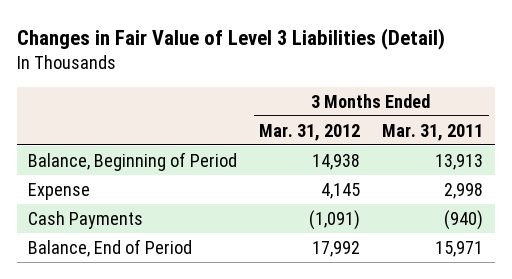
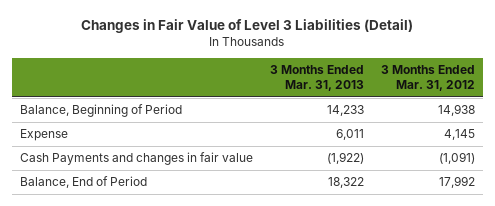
- | 3 Months Ended Mar. 31, 2012 | 3 Months Ended Mar. 31, 2011
+ | 3 Months Ended Mar. 31, 2013 | 3 Months Ended Mar. 31, 2012
- Cash Payments | (1,091) | (940)
+ Cash Payments and changes in fair value | (1,922) | (1,091)

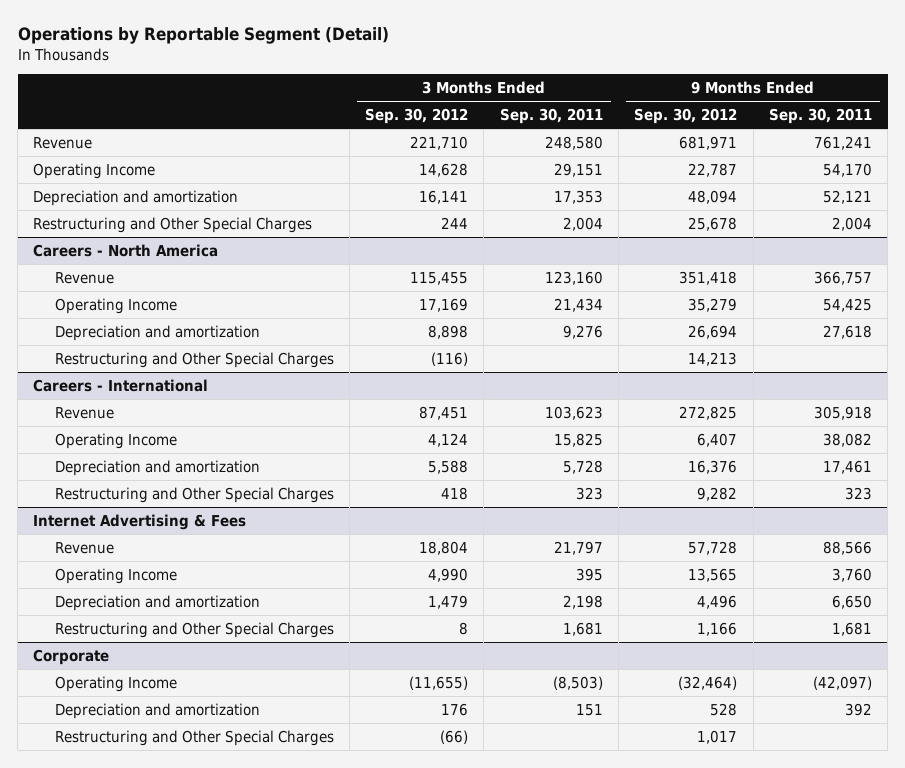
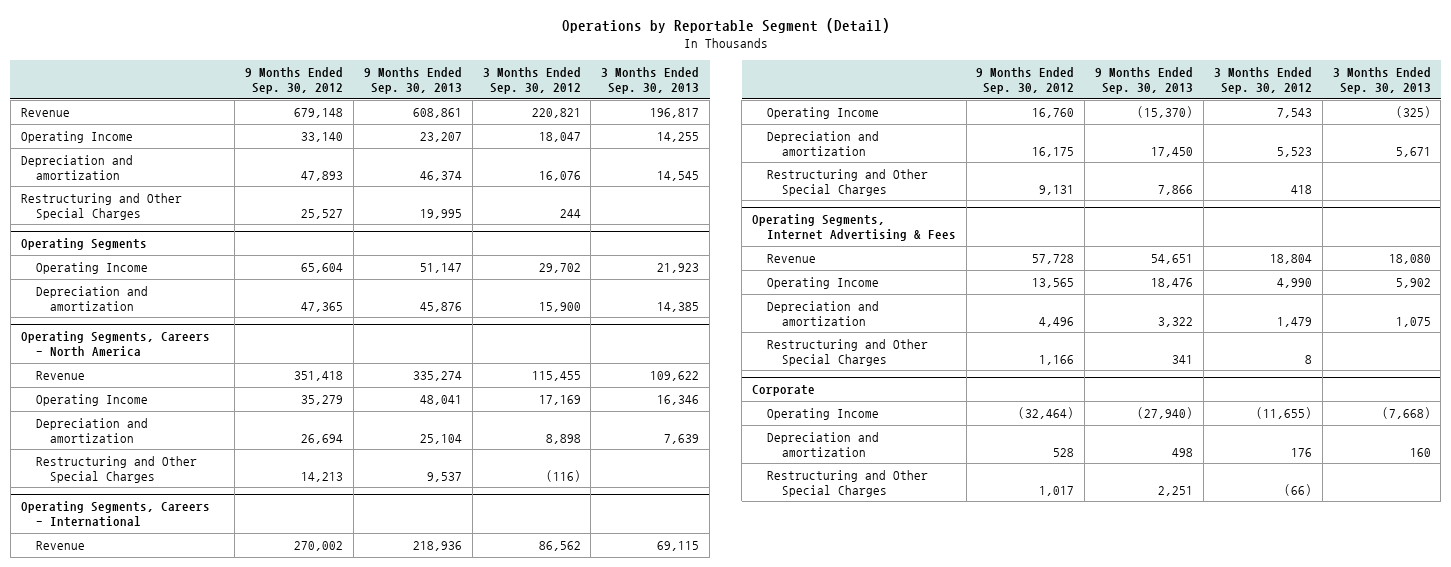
- | 3 Months Ended Sep. 30, 2012 | 3 Months Ended Sep. 30, 2011 | 9 Months Ended Sep. 30, 2012 | 9 Months Ended Sep. 30, 2011
+ | 9 Months Ended Sep. 30, 2012 | 9 Months Ended Sep. 30, 2013 | 3 Months Ended Sep. 30, 2012 | 3 Months Ended Sep. 30, 2013
- Revenue | 221,710 | 248,580 | 681,971 | 761,241
- Operating Income | 14,628 | 29,151 | 22,787 | 54,170
- Depreciation and amortization | 16,141 | 17,353 | 48,094 | 52,121
- Restructuring and Other Special Charges | 244 | 2,004 | 25,678 | 2,004
- Careers - North America
+ Revenue | 679,148 | 608,861 | 220,821 | 196,817
+ Operating Income | 33,140 | 23,207 | 18,047 | 14,255
+ Depreciation and amortization | 47,893 | 46,374 | 16,076 | 14,545
+ Restructuring and Other Special Charges | 25,527 | 19,995 | 244 |
+ Operating Segments
+ Operating Income | 65,604 | 51,147 | 29,702 | 21,923
+ Depreciation and amortization | 47,365 | 45,876 | 15,900 | 14,385
+ Operating Segments, Careers - North America
- Careers - International
- Revenue | 87,451 | 103,623 | 272,825 | 305,918
- Operating Income | 4,124 | 15,825 | 6,407 | 38,082
- Depreciation and amortization | 5,588 | 5,728 | 16,376 | 17,461
- Restructuring and Other Special Charges | 418 | 323 | 9,282 | 323
- Internet Advertising & Fees
+ Operating Segments, Careers - International
+ Revenue | 270,002 | 218,936 | 86,562 | 69,115
+ Operating Income | 16,760 | (15,370) | 7,543 | (325)
+ Depreciation and amortization | 16,175 | 17,450 | 5,523 | 5,671
+ Restructuring and Other Special Charges | 9,131 | 7,866 | 418 |
+ Operating Segments, Internet Advertising & Fees

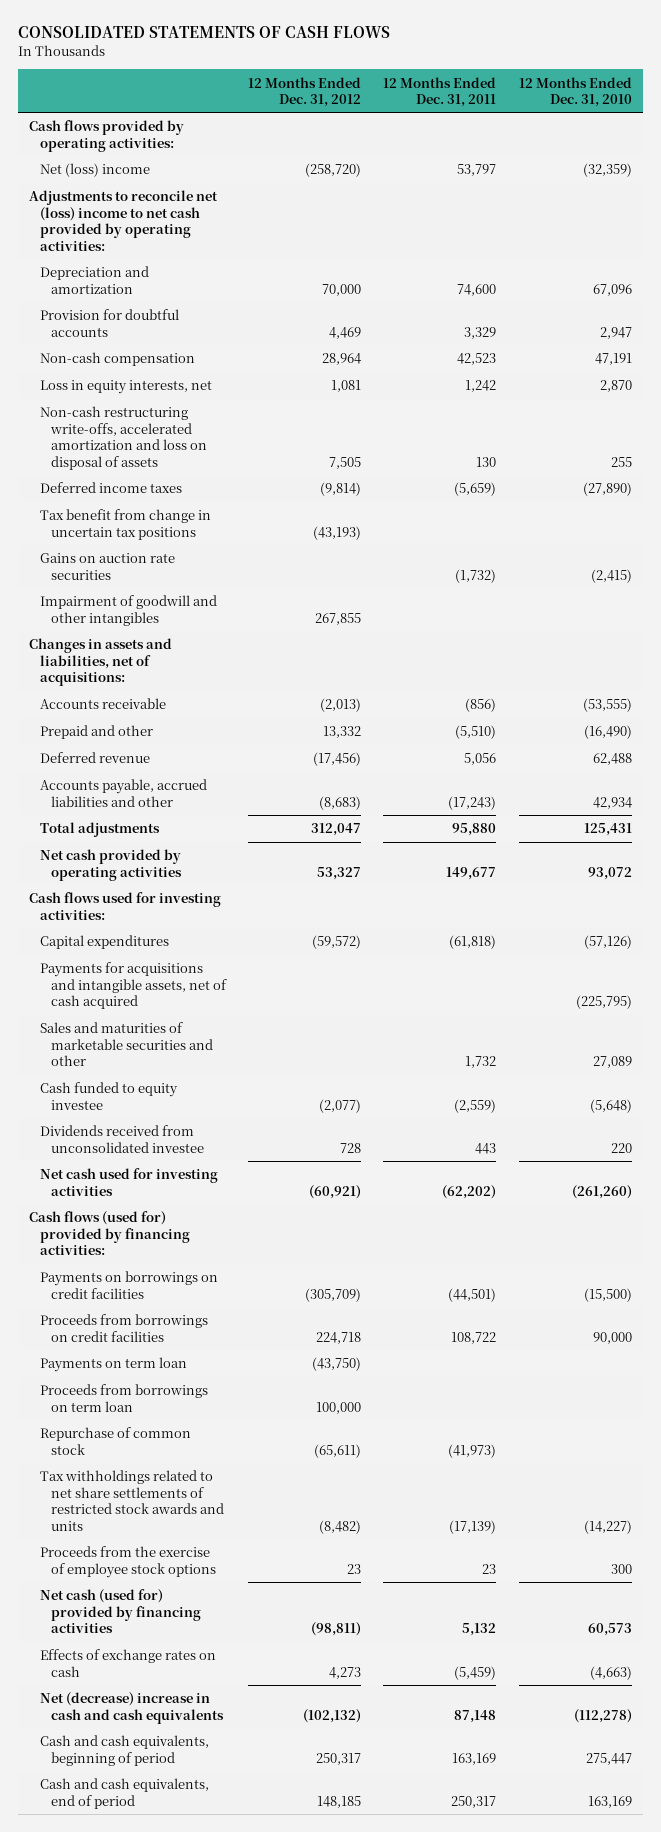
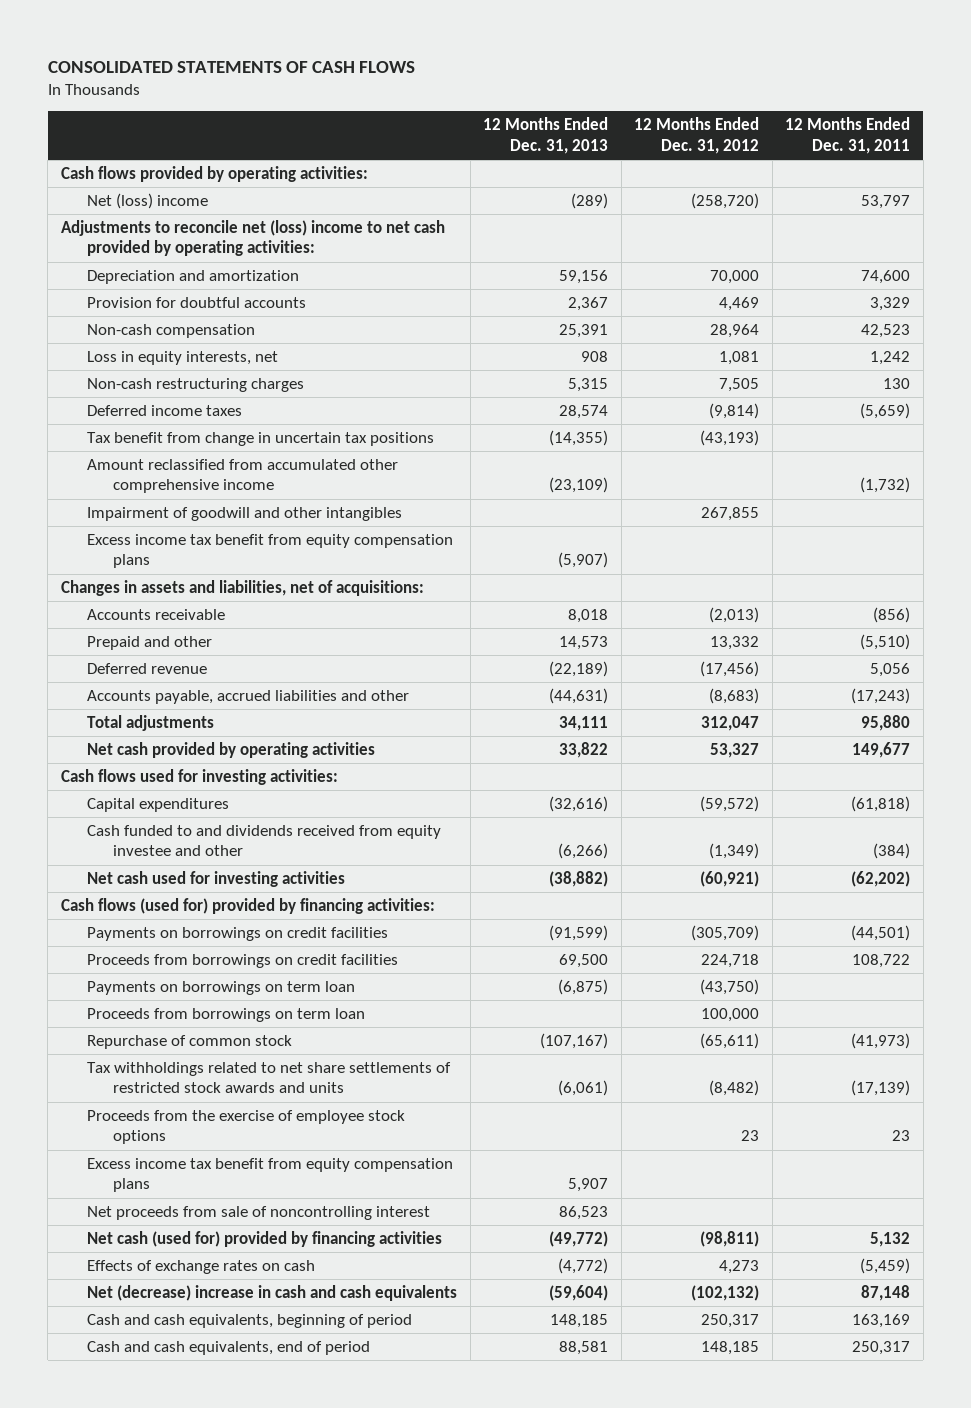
- | 12 Months Ended Dec. 31, 2012 | 12 Months Ended Dec. 31, 2011 | 12 Months Ended Dec. 31, 2010
+ | 12 Months Ended Dec. 31, 2013 | 12 Months Ended Dec. 31, 2012 | 12 Months Ended Dec. 31, 2011
- Non-cash restructuring write-offs, accelerated amortization and loss on disposal of assets | 7,505 | 130 | 255
+ Non-cash restructuring charges | 5,315 | 7,505 | 130
- Gains on auction rate securities | | (1,732) | (2,415)
+ Amount reclassified from accumulated other comprehensive income | (23,109) | | (1,732)
+ Excess income tax benefit from equity compensation plans | (5,907) | |
- Payments for acquisitions and intangible assets, net of cash acquired | | | (225,795)
- Sales and maturities of marketable securities and other | | 1,732 | 27,089
- Cash funded to equity investee | (2,077) | (2,559) | (5,648)
- Dividends received from unconsolidated investee | 728 | 443 | 220
+ Cash funded to and dividends received from equity investee and other | (6,266) | (1,349) | (384)
- Payments on term loan | (43,750) | |
+ Payments on borrowings on term loan | (6,875) | (43,750) |
+ Excess income tax benefit from equity compensation plans | 5,907 | |
+ Net proceeds from sale of noncontrolling interest | 86,523 | |

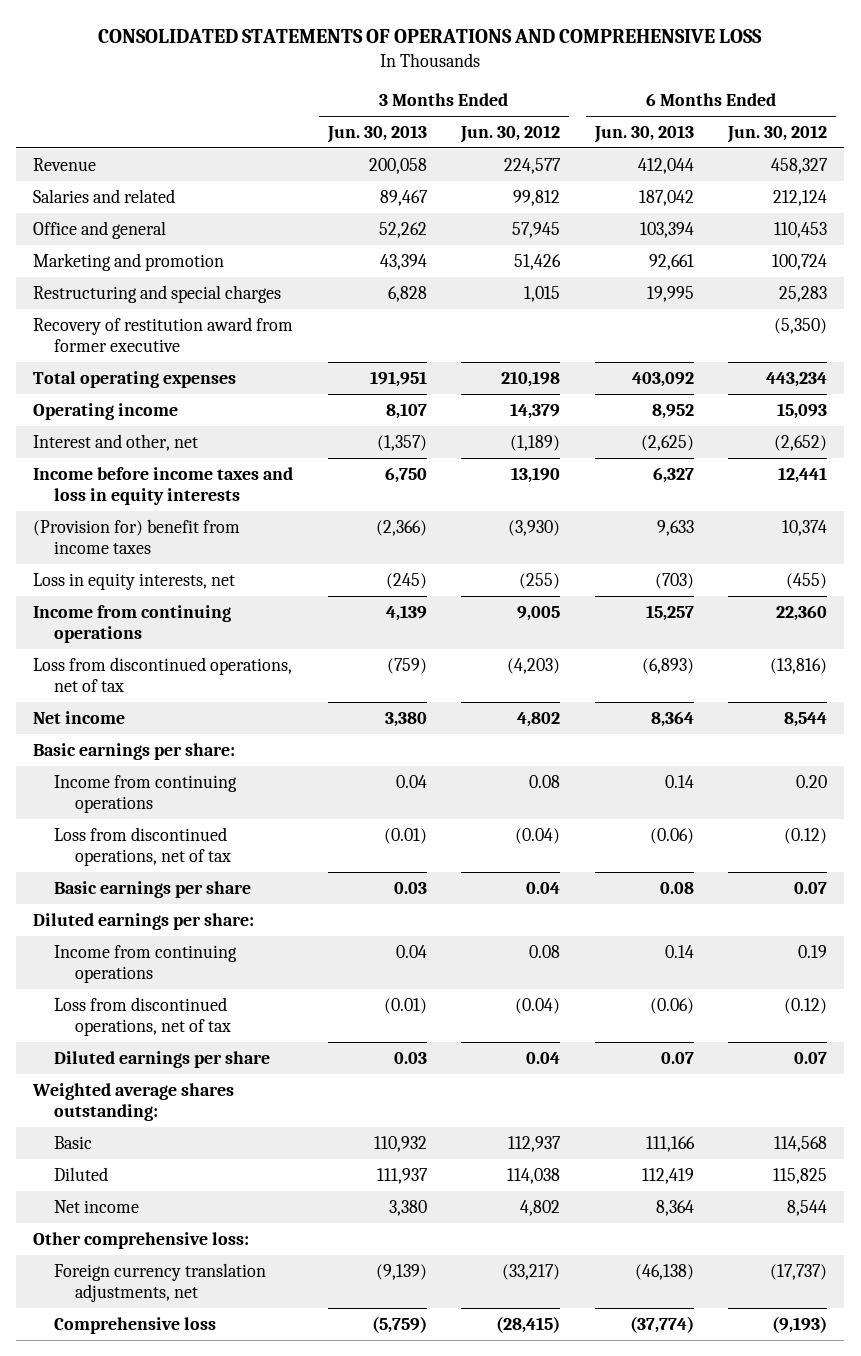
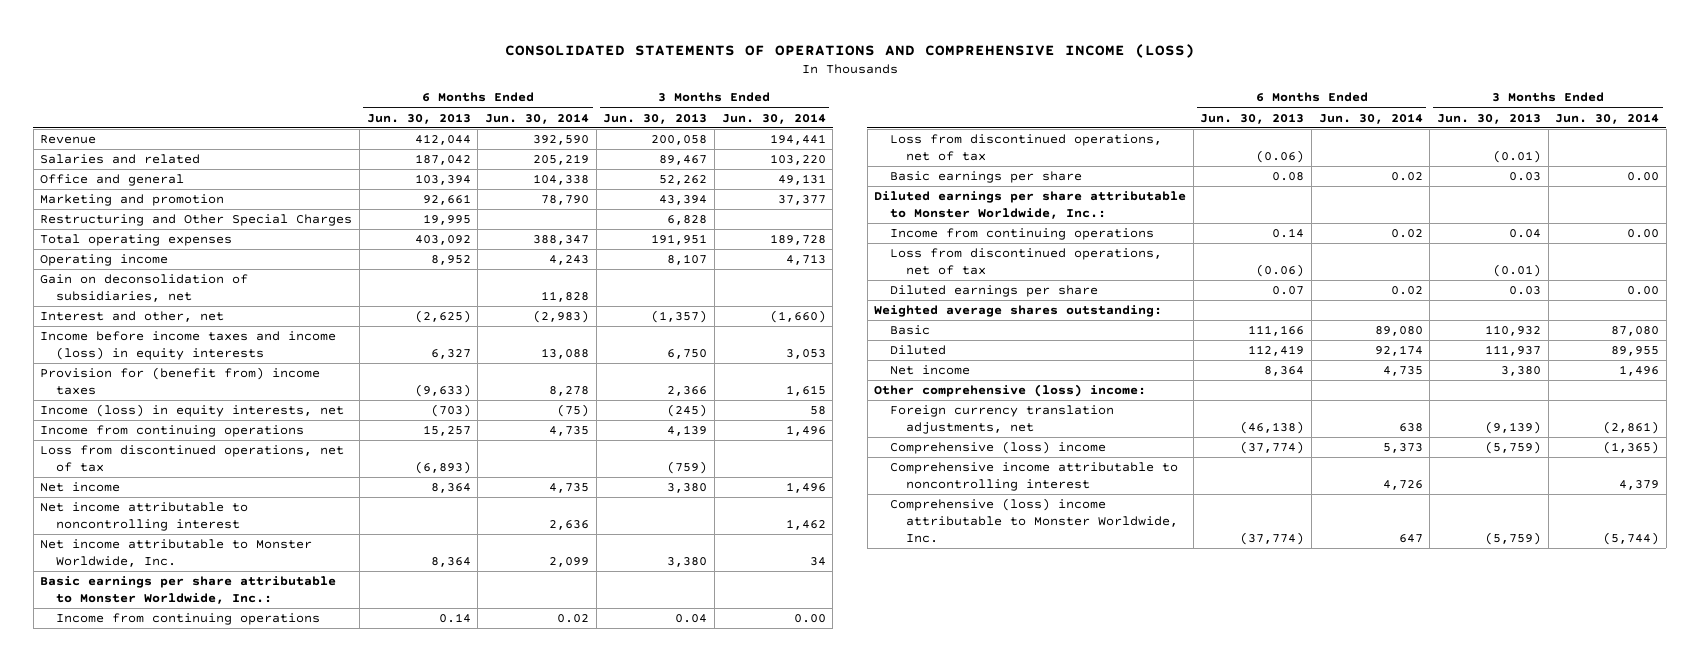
- CONSOLIDATED STATEMENTS OF OPERATIONS AND COMPREHENSIVE LOSS
+ CONSOLIDATED STATEMENTS OF OPERATIONS AND COMPREHENSIVE INCOME (LOSS)
- | 3 Months Ended Jun. 30, 2013 | 3 Months Ended Jun. 30, 2012 | 6 Months Ended Jun. 30, 2013 | 6 Months Ended Jun. 30, 2012
+ | 6 Months Ended Jun. 30, 2013 | 6 Months Ended Jun. 30, 2014 | 3 Months Ended Jun. 30, 2013 | 3 Months Ended Jun. 30, 2014
- Restructuring and special charges | 6,828 | 1,015 | 19,995 | 25,283
- Recovery of restitution award from former executive | | | | (5,350)
+ Restructuring and Other Special Charges | 19,995 | | 6,828 |
+ Gain on deconsolidation of subsidiaries, net | | 11,828 | |
- Income before income taxes and loss in equity interests | 6,750 | 13,190 | 6,327 | 12,441
- (Provision for) benefit from income taxes | (2,366) | (3,930) | 9,633 | 10,374
- Loss in equity interests, net | (245) | (255) | (703) | (455)
+ Income before income taxes and income (loss) in equity interests | 6,327 | 13,088 | 6,750 | 3,053
+ Provision for (benefit from) income taxes | (9,633) | 8,278 | 2,366 | 1,615
+ Income (loss) in equity interests, net | (703) | (75) | (245) | 58
- Basic earnings per share:
+ Net income attributable to noncontrolling interest | | 2,636 | | 1,462
+ Net income attributable to Monster Worldwide, Inc. | 8,364 | 2,099 | 3,380 | 34
+ Basic earnings per share attributable to Monster Worldwide, Inc.:
- Diluted earnings per share:
+ Diluted earnings per share attributable to Monster Worldwide, Inc.:
- Other comprehensive loss:
+ Other comprehensive (loss) income:
- Comprehensive loss | (5,759) | (28,415) | (37,774) | (9,193)
+ Comprehensive (loss) income | (37,774) | 5,373 | (5,759) | (1,365)
+ Comprehensive income attributable to noncontrolling interest | | 4,726 | | 4,379
+ Comprehensive (loss) income attributable to Monster Worldwide, Inc. | (37,774) | 647 | (5,759) | (5,744)

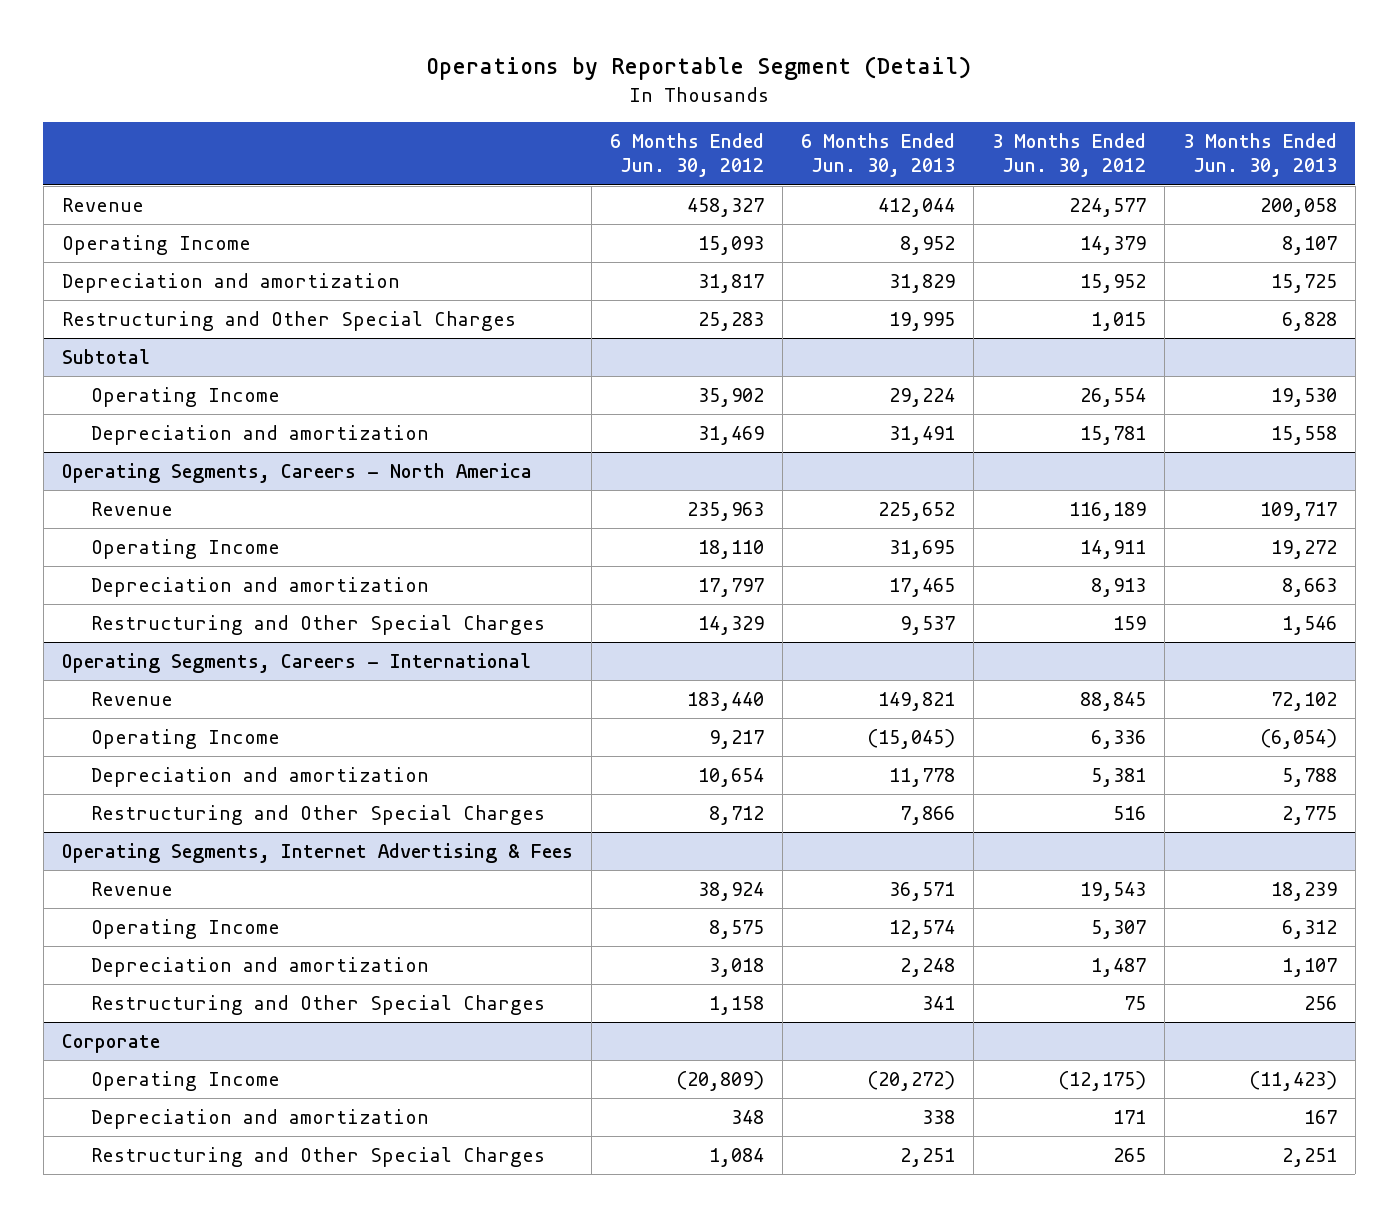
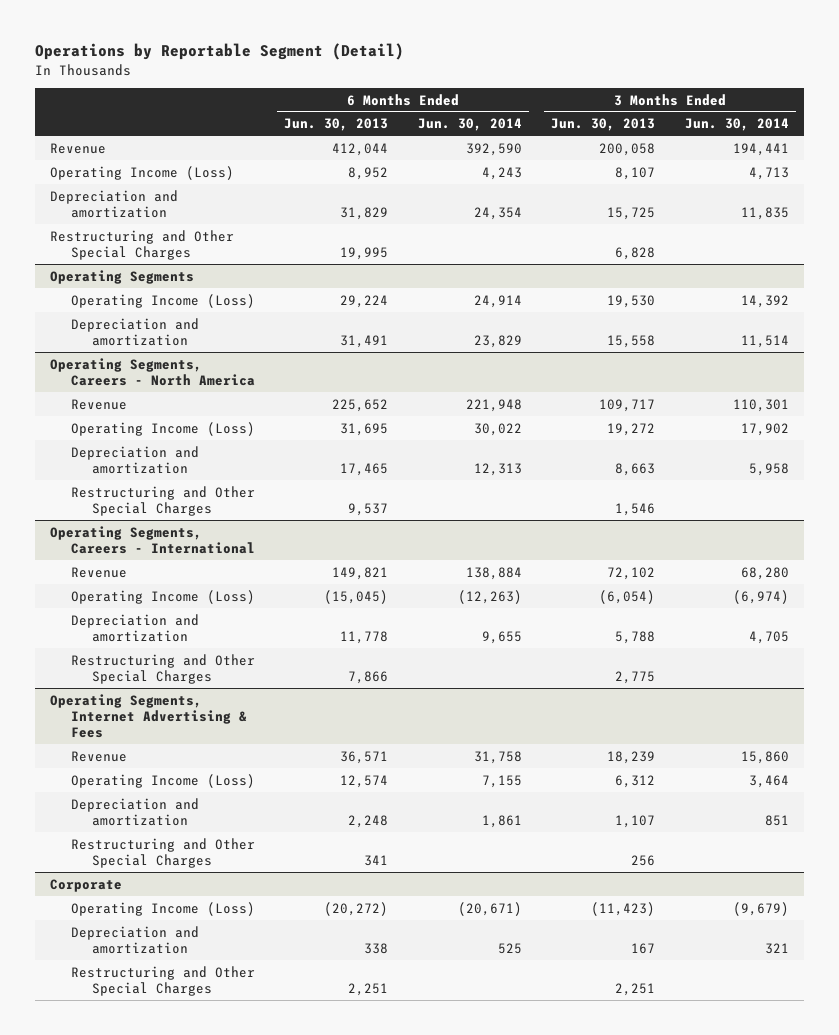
- | 6 Months Ended Jun. 30, 2012 | 6 Months Ended Jun. 30, 2013 | 3 Months Ended Jun. 30, 2012 | 3 Months Ended Jun. 30, 2013
+ | 6 Months Ended Jun. 30, 2013 | 6 Months Ended Jun. 30, 2014 | 3 Months Ended Jun. 30, 2013 | 3 Months Ended Jun. 30, 2014
- Operating Income | 15,093 | 8,952 | 14,379 | 8,107
+ Operating Income (Loss) | 8,952 | 4,243 | 8,107 | 4,713
- Subtotal
- Operating Income | 35,902 | 29,224 | 26,554 | 19,530
+ Operating Segments
+ Operating Income (Loss) | 29,224 | 24,914 | 19,530 | 14,392
@ Operating Segments, Careers - North America
- Operating Income | 18,110 | 31,695 | 14,911 | 19,272
+ Operating Income (Loss) | 31,695 | 30,022 | 19,272 | 17,902
@ Operating Segments, Careers - International
- Operating Income | 9,217 | (15,045) | 6,336 | (6,054)
+ Operating Income (Loss) | (15,045) | (12,263) | (6,054) | (6,974)
@ Operating Segments, Internet Advertising & Fees
- Operating Income | 8,575 | 12,574 | 5,307 | 6,312
+ Operating Income (Loss) | 12,574 | 7,155 | 6,312 | 3,464
@ Corporate
- Operating Income | (20,809) | (20,272) | (12,175) | (11,423)
+ Operating Income (Loss) | (20,272) | (20,671) | (11,423) | (9,679)

